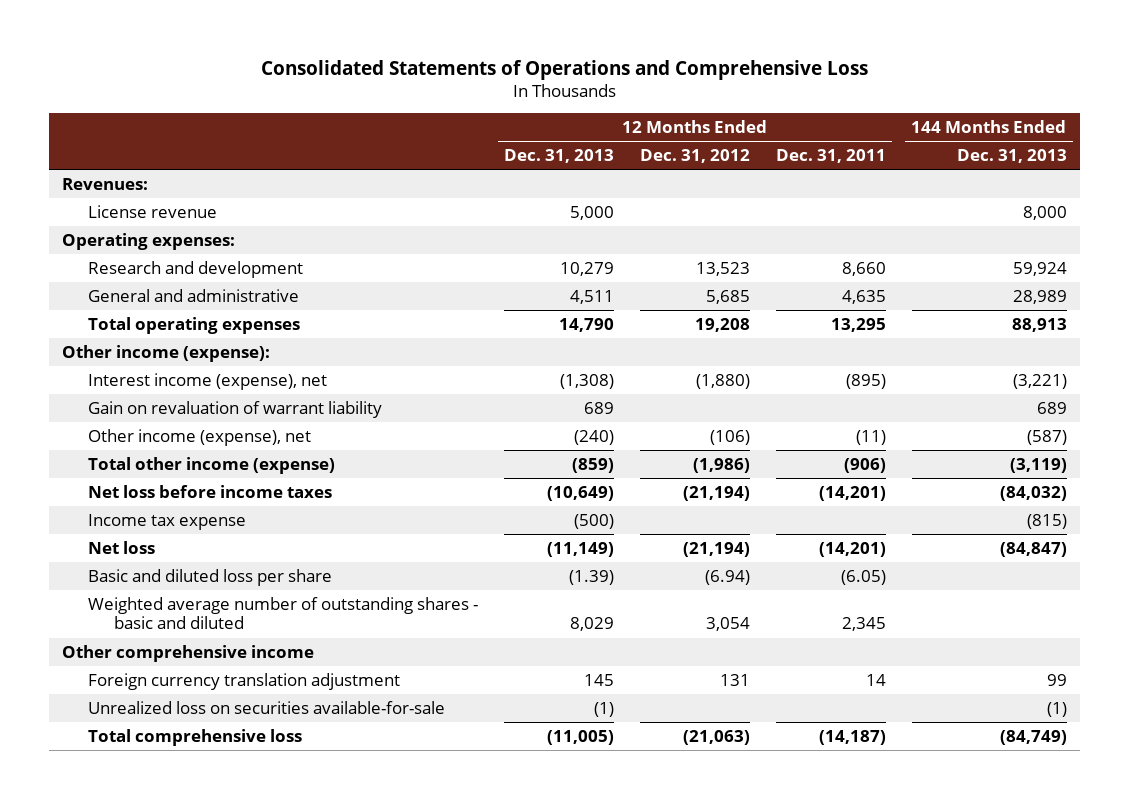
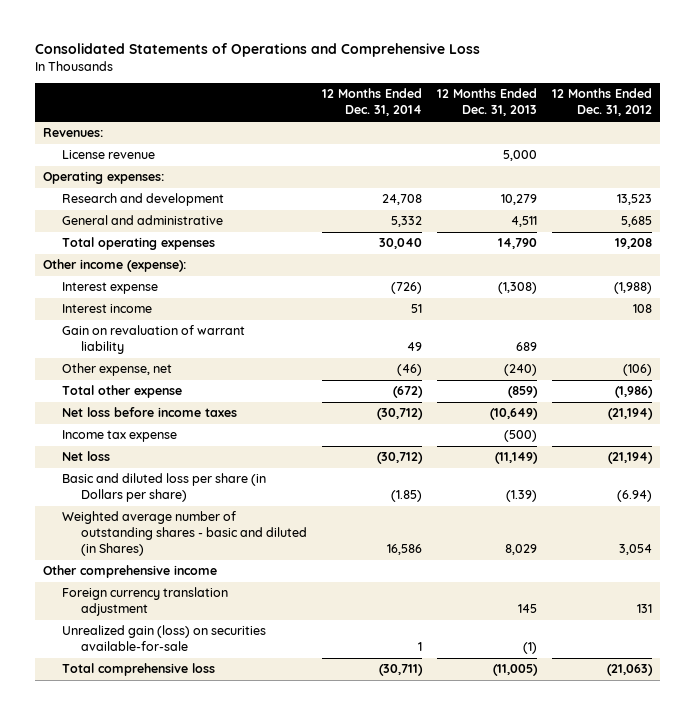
- | 12 Months Ended Dec. 31, 2013 | 12 Months Ended Dec. 31, 2012 | 12 Months Ended Dec. 31, 2011 | 144 Months Ended Dec. 31, 2013
+ | 12 Months Ended Dec. 31, 2014 | 12 Months Ended Dec. 31, 2013 | 12 Months Ended Dec. 31, 2012
- Interest income (expense), net | (1,308) | (1,880) | (895) | (3,221)
+ Interest expense | (726) | (1,308) | (1,988)
+ Interest income | 51 | | 108
- Other income (expense), net | (240) | (106) | (11) | (587)
- Total other income (expense) | (859) | (1,986) | (906) | (3,119)
+ Other expense, net | (46) | (240) | (106)
+ Total other expense | (672) | (859) | (1,986)
- Basic and diluted loss per share | (1.39) | (6.94) | (6.05) |
- Weighted average number of outstanding shares - basic and diluted | 8,029 | 3,054 | 2,345 |
+ Basic and diluted loss per share (in Dollars per share) | (1.85) | (1.39) | (6.94)
+ Weighted average number of outstanding shares - basic and diluted (in Shares) | 16,586 | 8,029 | 3,054
- Unrealized loss on securities available-for-sale | (1) | | | (1)
+ Unrealized gain (loss) on securities available-for-sale | 1 | (1) |

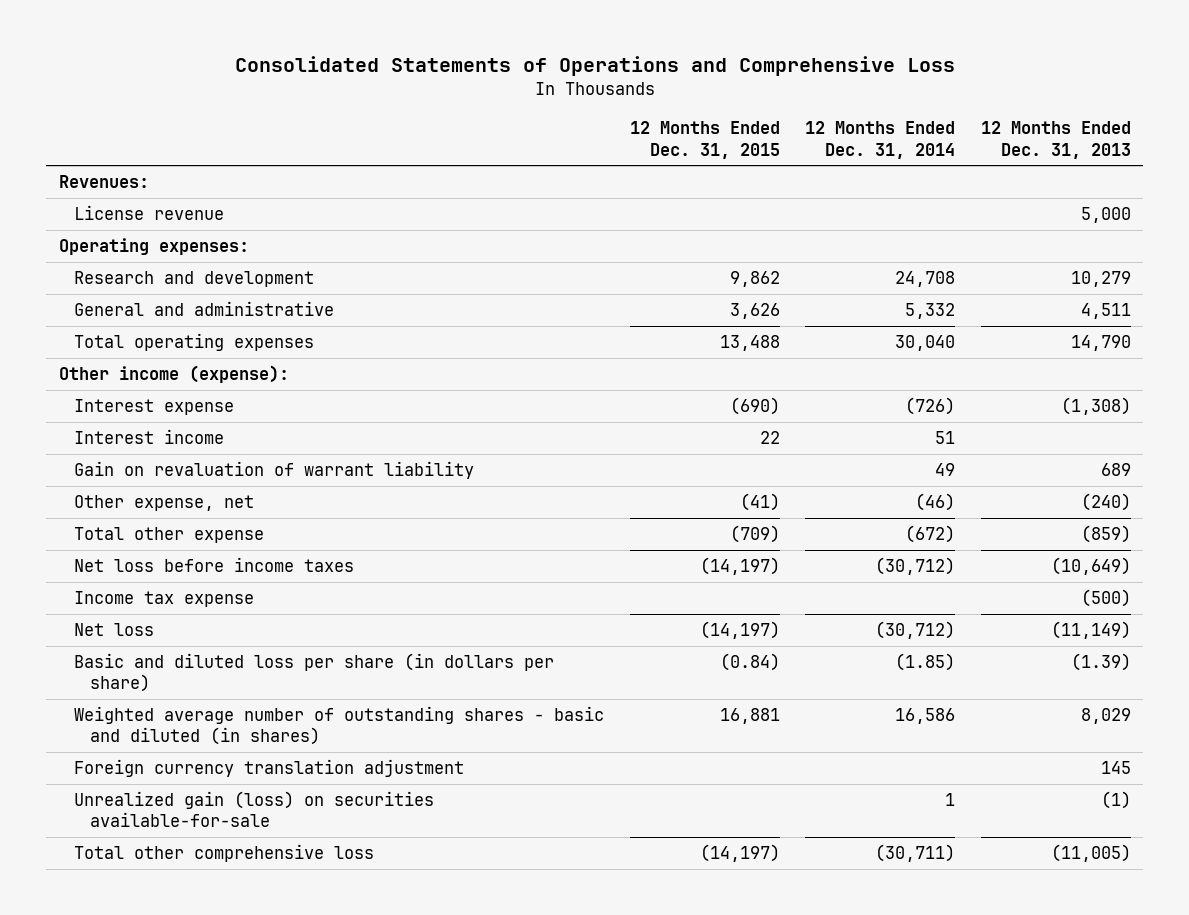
- | 12 Months Ended Dec. 31, 2014 | 12 Months Ended Dec. 31, 2013 | 12 Months Ended Dec. 31, 2012
+ | 12 Months Ended Dec. 31, 2015 | 12 Months Ended Dec. 31, 2014 | 12 Months Ended Dec. 31, 2013
- Basic and diluted loss per share (in Dollars per share) | (1.85) | (1.39) | (6.94)
- Weighted average number of outstanding shares - basic and diluted (in Shares) | 16,586 | 8,029 | 3,054
- Other comprehensive income
+ Basic and diluted loss per share (in dollars per share) | (0.84) | (1.85) | (1.39)
+ Weighted average number of outstanding shares - basic and diluted (in shares) | 16,881 | 16,586 | 8,029
- Total comprehensive loss | (30,711) | (11,005) | (21,063)
+ Total other comprehensive loss | (14,197) | (30,711) | (11,005)

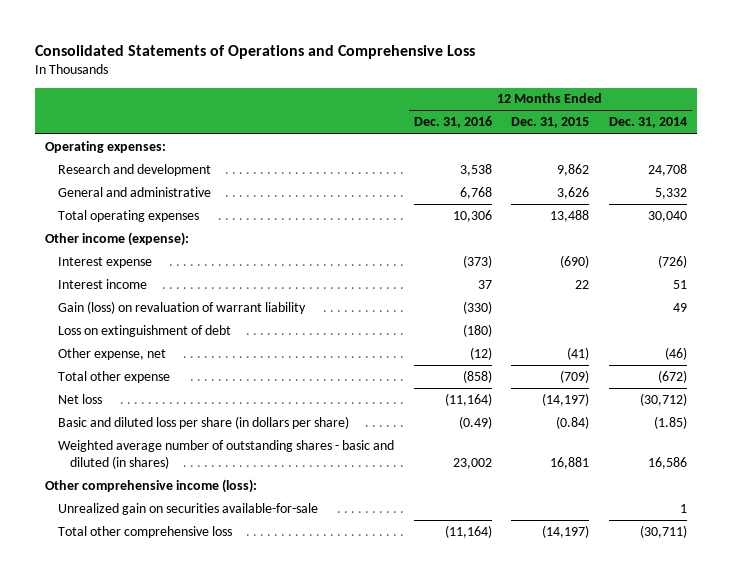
- | 12 Months Ended Dec. 31, 2015 | 12 Months Ended Dec. 31, 2014 | 12 Months Ended Dec. 31, 2013
+ | 12 Months Ended Dec. 31, 2016 | 12 Months Ended Dec. 31, 2015 | 12 Months Ended Dec. 31, 2014
- Revenues:
- License revenue | | | 5,000
- Gain on revaluation of warrant liability | | 49 | 689
+ Gain (loss) on revaluation of warrant liability | (330) | | 49
+ Loss on extinguishment of debt | (180) | |
- Net loss before income taxes | (14,197) | (30,712) | (10,649)
- Income tax expense | | | (500)
- Foreign currency translation adjustment | | | 145
- Unrealized gain (loss) on securities available-for-sale | | 1 | (1)
+ Other comprehensive income (loss):
+ Unrealized gain on securities available-for-sale | | | 1

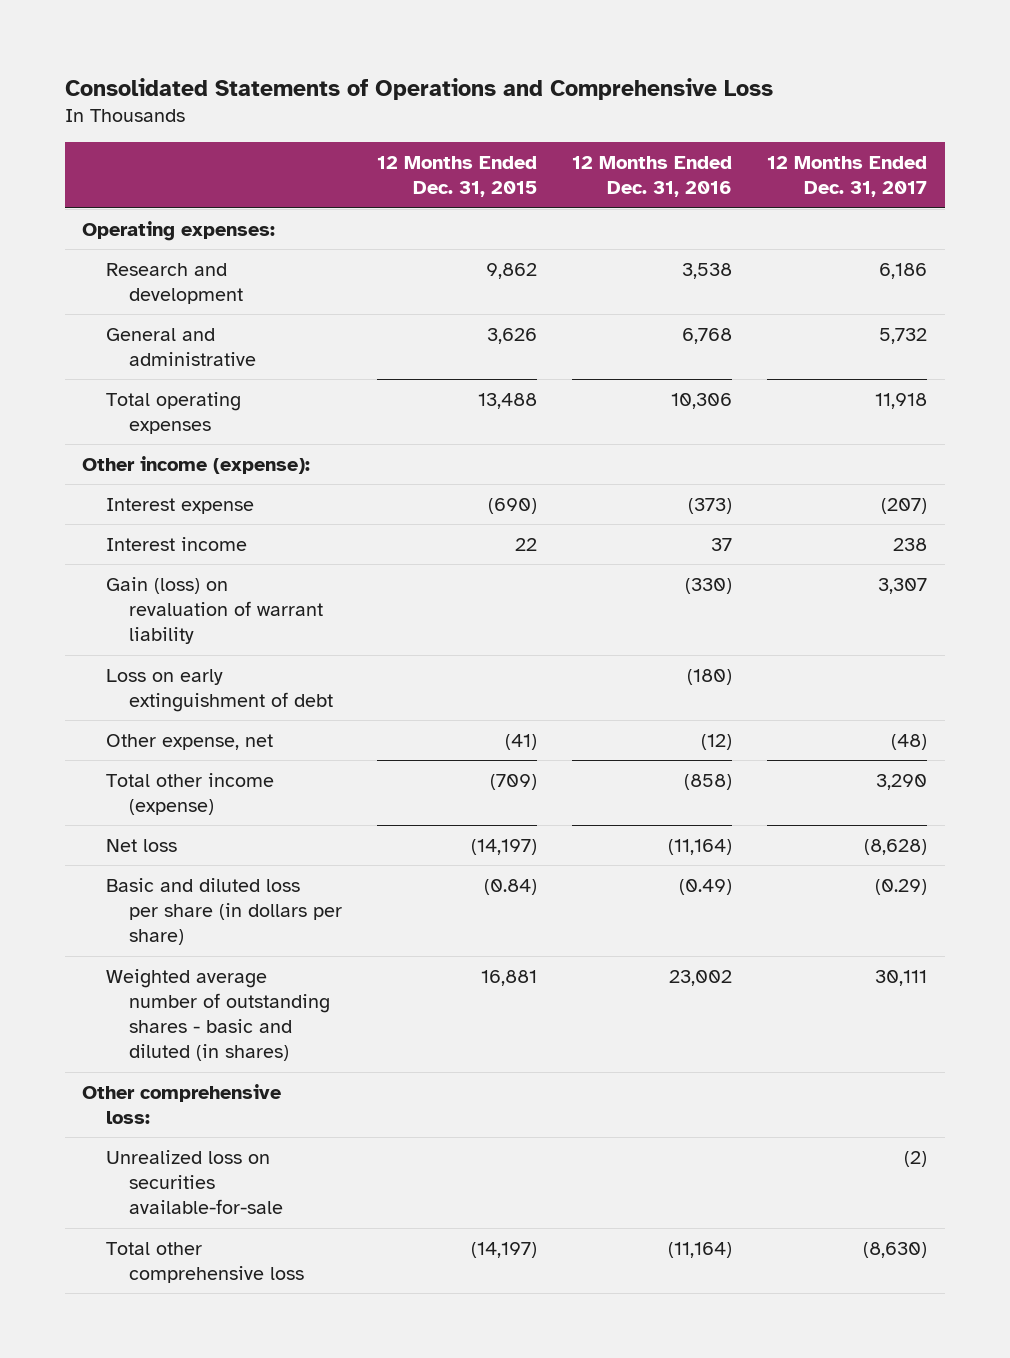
- | 12 Months Ended Dec. 31, 2016 | 12 Months Ended Dec. 31, 2015 | 12 Months Ended Dec. 31, 2014
+ | 12 Months Ended Dec. 31, 2015 | 12 Months Ended Dec. 31, 2016 | 12 Months Ended Dec. 31, 2017
- Loss on extinguishment of debt | (180) | |
+ Loss on early extinguishment of debt | | (180) |
- Total other expense | (858) | (709) | (672)
+ Total other income (expense) | (709) | (858) | 3,290
- Other comprehensive income (loss):
- Unrealized gain on securities available-for-sale | | | 1
+ Other comprehensive loss:
+ Unrealized loss on securities available-for-sale | | | (2)

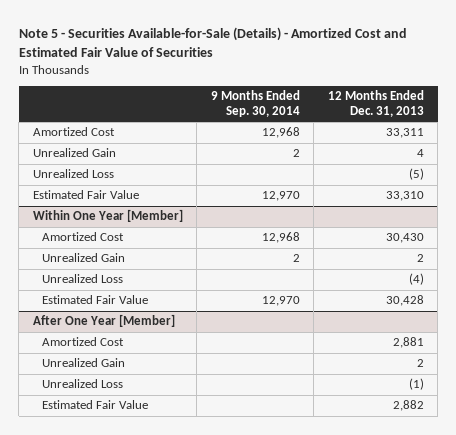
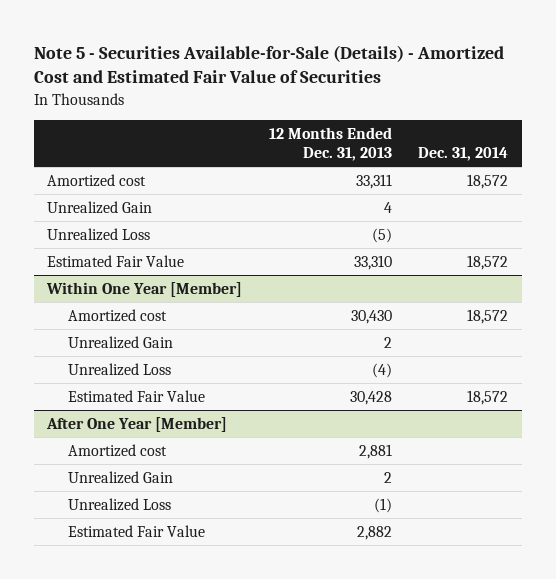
- | 9 Months Ended Sep. 30, 2014 | 12 Months Ended Dec. 31, 2013
+ | 12 Months Ended Dec. 31, 2013 | Dec. 31, 2014
- Amortized Cost | 12,968 | 33,311
+ Amortized cost | 33,311 | 18,572
@ Within One Year [Member]
- Amortized Cost | 12,968 | 30,430
+ Amortized cost | 30,430 | 18,572
@ After One Year [Member]
- Amortized Cost | | 2,881
+ Amortized cost | 2,881 |

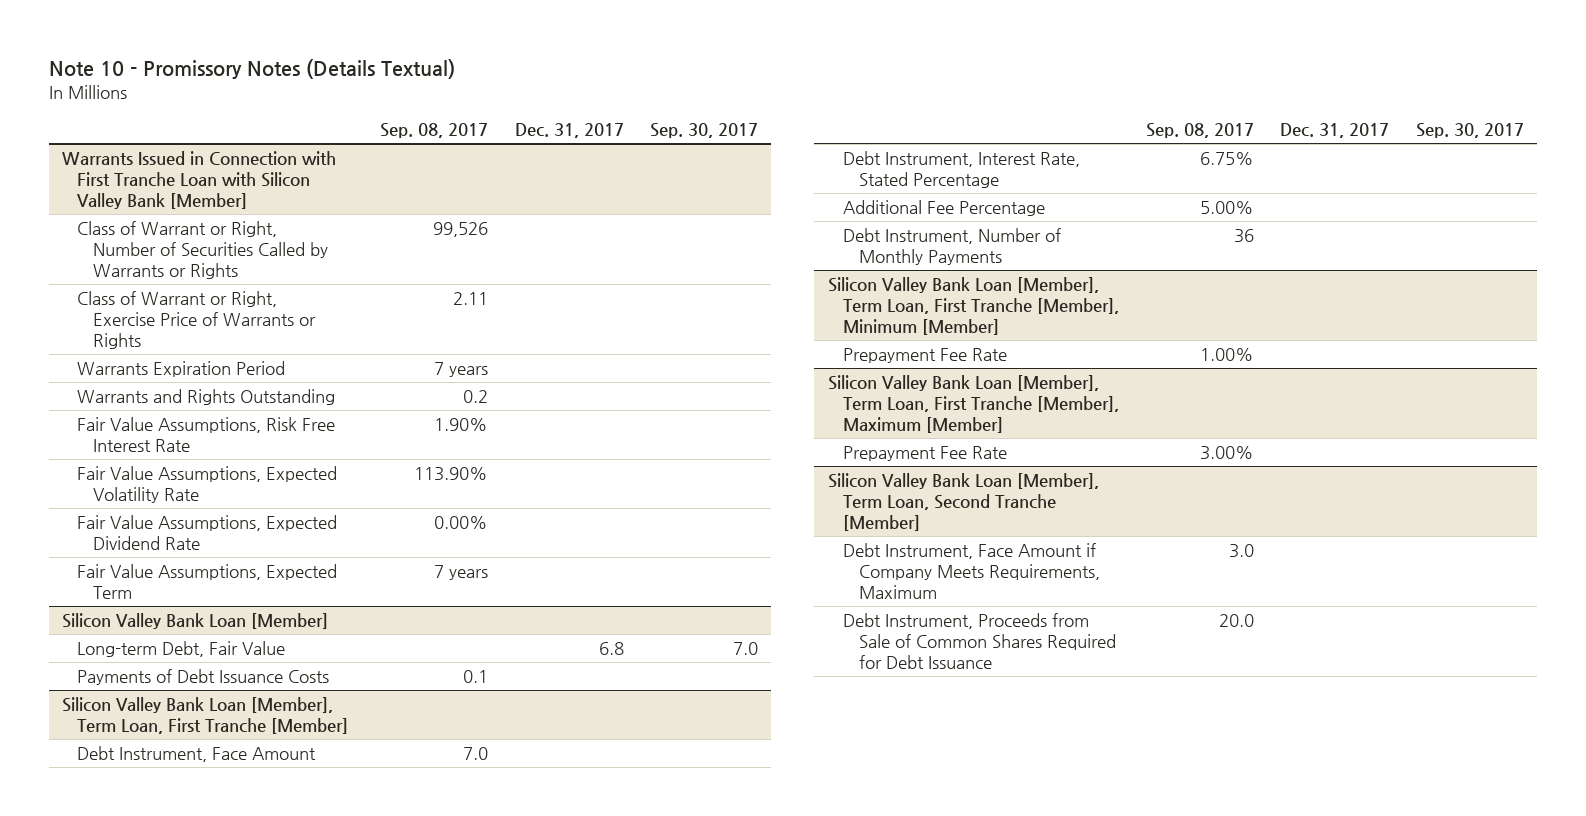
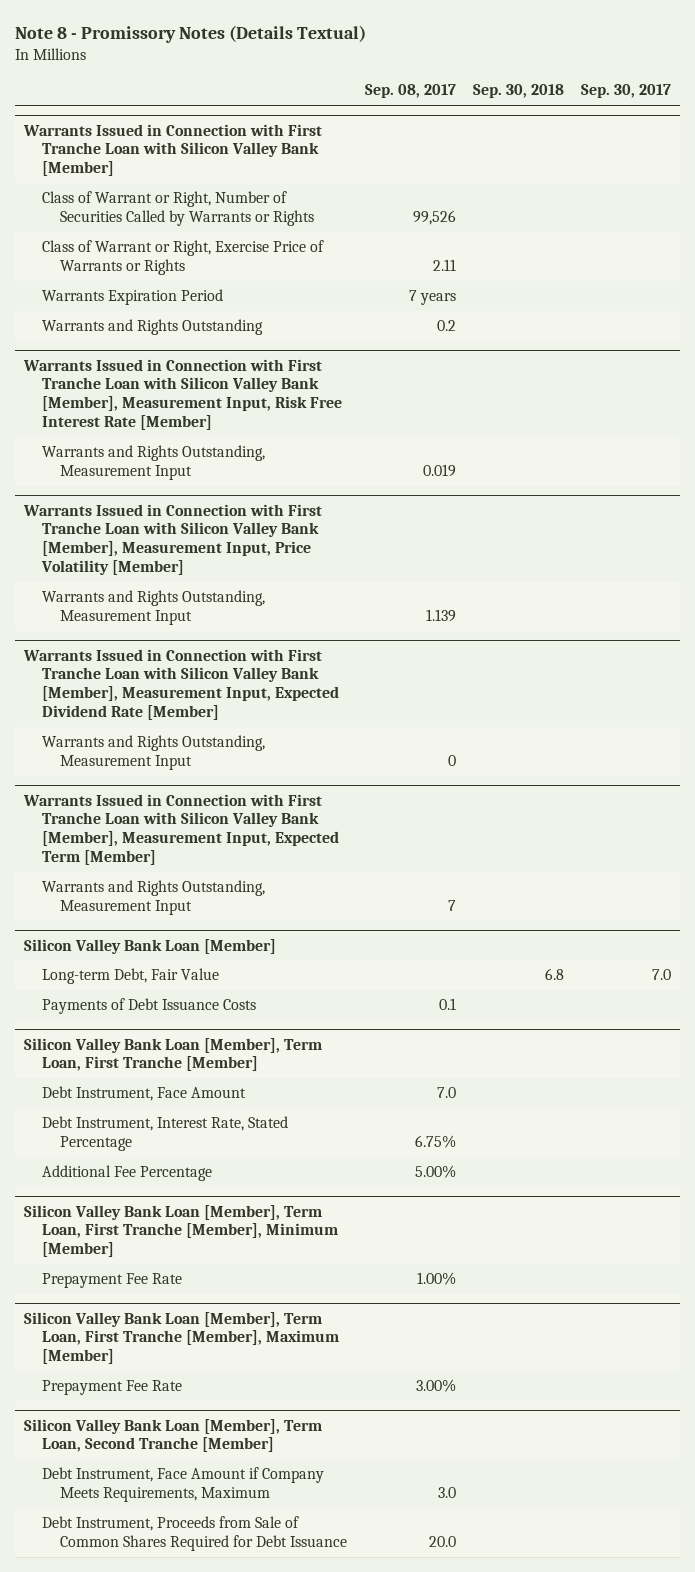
- Note 10 - Promissory Notes (Details Textual)
+ Note 8 - Promissory Notes (Details Textual)
- | Sep. 08, 2017 | Dec. 31, 2017 | Sep. 30, 2017
+ | Sep. 08, 2017 | Sep. 30, 2018 | Sep. 30, 2017
@ Warrants Issued in Connection with First Tranche Loan with Silicon Valley Bank [Member]
- Fair Value Assumptions, Risk Free Interest Rate | 1.90% | |
- Fair Value Assumptions, Expected Volatility Rate | 113.90% | |
- Fair Value Assumptions, Expected Dividend Rate | 0.00% | |
- Fair Value Assumptions, Expected Term | 7 years | |
+ Warrants Issued in Connection with First Tranche Loan with Silicon Valley Bank [Member], Measurement Input, Risk Free Interest Rate [Member]
+ Warrants and Rights Outstanding, Measurement Input | 0.019 | |
+ Warrants Issued in Connection with First Tranche Loan with Silicon Valley Bank [Member], Measurement Input, Price Volatility [Member]
+ Warrants and Rights Outstanding, Measurement Input | 1.139 | |
+ Warrants Issued in Connection with First Tranche Loan with Silicon Valley Bank [Member], Measurement Input, Expected Dividend Rate [Member]
+ Warrants and Rights Outstanding, Measurement Input | 0 | |
+ Warrants Issued in Connection with First Tranche Loan with Silicon Valley Bank [Member], Measurement Input, Expected Term [Member]
+ Warrants and Rights Outstanding, Measurement Input | 7 | |
@ Silicon Valley Bank Loan [Member], Term Loan, First Tranche [Member]
- Debt Instrument, Number of Monthly Payments | 36 | |

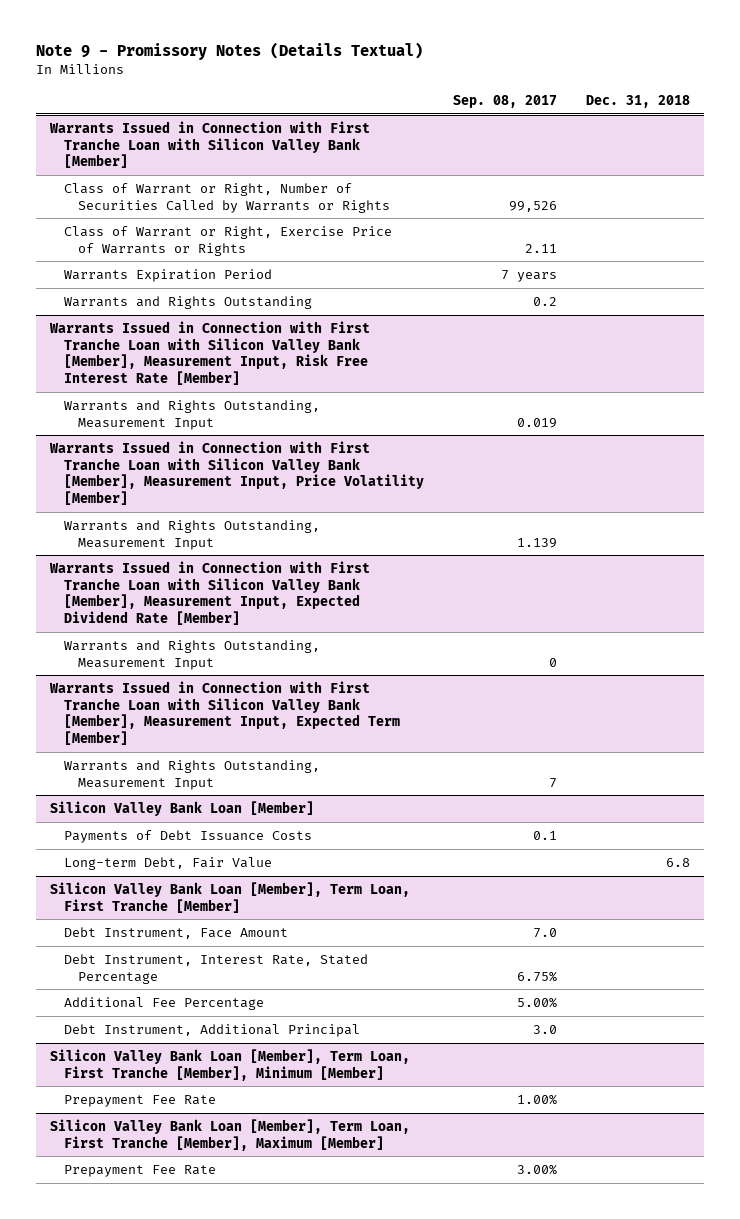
- Note 8 - Promissory Notes (Details Textual)
+ Note 9 - Promissory Notes (Details Textual)
- | Sep. 08, 2017 | Sep. 30, 2018 | Sep. 30, 2017
+ | Sep. 08, 2017 | Dec. 31, 2018
@ Silicon Valley Bank Loan [Member]
moved down: Long-term Debt, Fair Value | | 6.8
@ Silicon Valley Bank Loan [Member], Term Loan, First Tranche [Member]
+ Debt Instrument, Additional Principal | 3.0 |
- Silicon Valley Bank Loan [Member], Term Loan, Second Tranche [Member]
- Debt Instrument, Face Amount if Company Meets Requirements, Maximum | 3.0 | |
- Debt Instrument, Proceeds from Sale of Common Shares Required for Debt Issuance | 20.0 | |

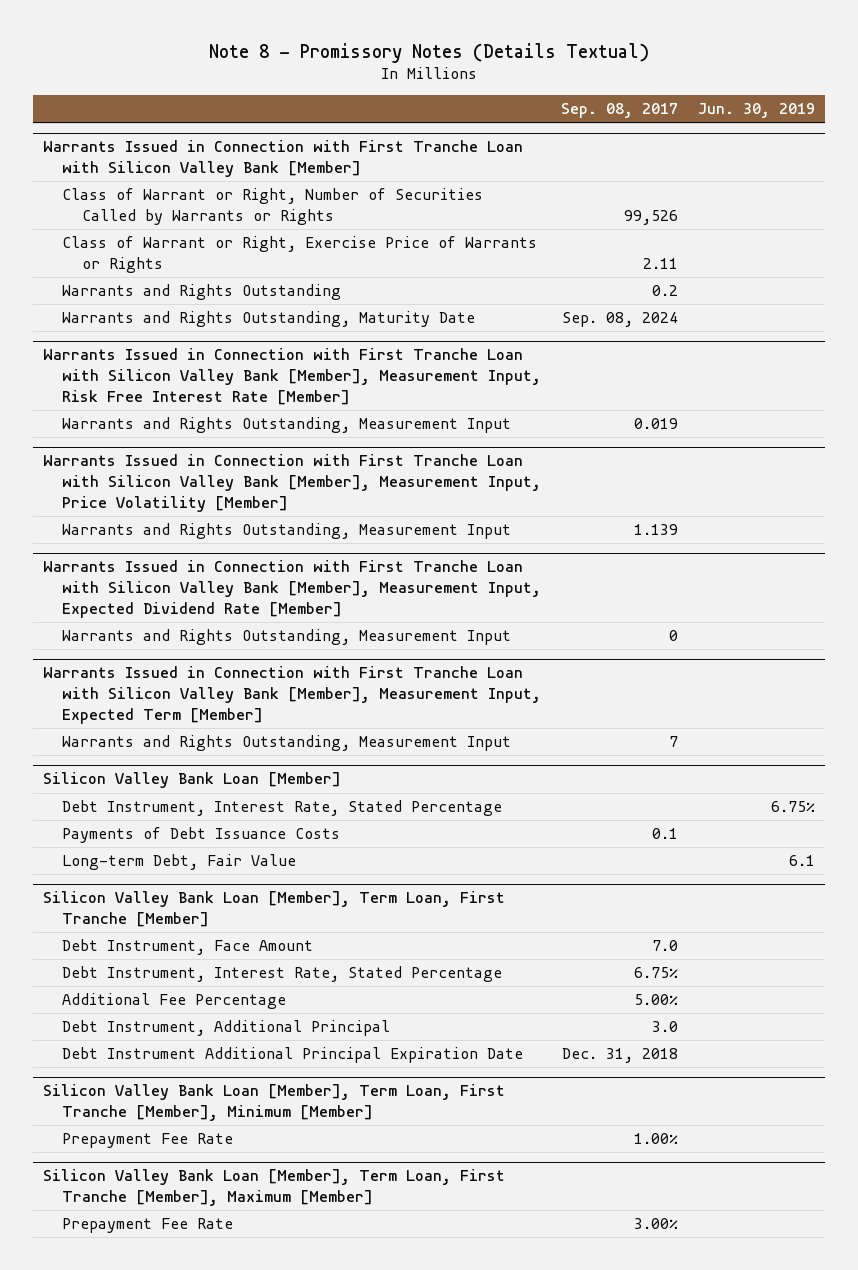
- Note 9 - Promissory Notes (Details Textual)
+ Note 8 - Promissory Notes (Details Textual)
- | Sep. 08, 2017 | Dec. 31, 2018
+ | Sep. 08, 2017 | Jun. 30, 2019
@ Warrants Issued in Connection with First Tranche Loan with Silicon Valley Bank [Member]
- Warrants Expiration Period | 7 years |
+ Warrants and Rights Outstanding, Maturity Date | Sep. 08, 2024 |
@ Silicon Valley Bank Loan [Member]
+ Debt Instrument, Interest Rate, Stated Percentage | | 6.75%
@ Silicon Valley Bank Loan [Member], Term Loan, First Tranche [Member]
+ Debt Instrument Additional Principal Expiration Date | Dec. 31, 2018 |

